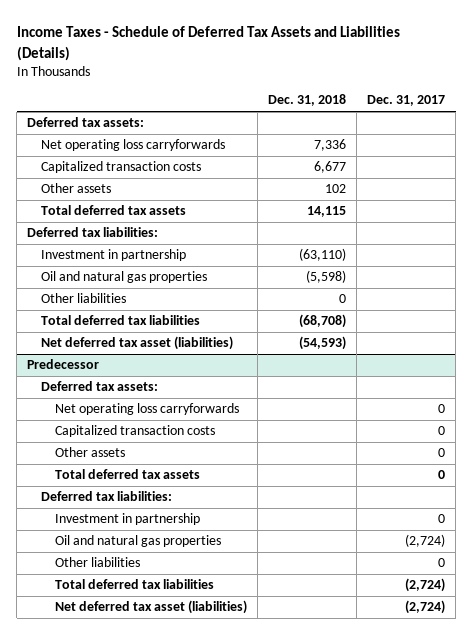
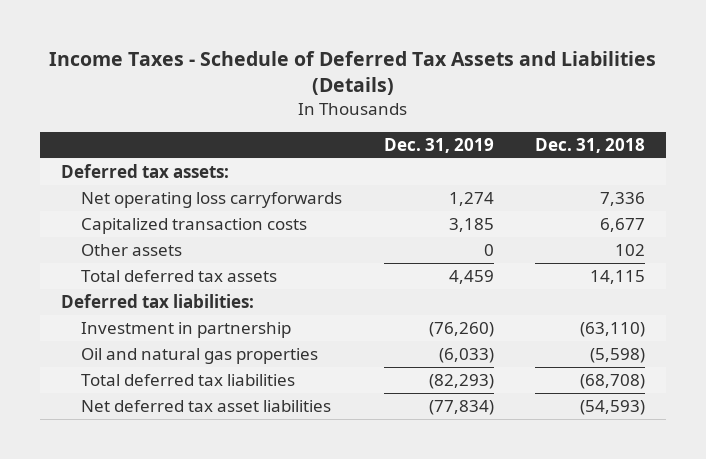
- | Dec. 31, 2018 | Dec. 31, 2017
+ | Dec. 31, 2019 | Dec. 31, 2018
- Other liabilities | 0 |
- Net deferred tax asset (liabilities) | (54,593) |
- Predecessor
- Deferred tax assets:
- Net operating loss carryforwards | | 0
- Capitalized transaction costs | | 0
- Other assets | | 0
- Total deferred tax assets | | 0
- Deferred tax liabilities:
- Investment in partnership | | 0
- Oil and natural gas properties | | (2,724)
- Other liabilities | | 0
- Total deferred tax liabilities | | (2,724)
- Net deferred tax asset (liabilities) | | (2,724)
+ Net deferred tax asset liabilities | (77,834) | (54,593)

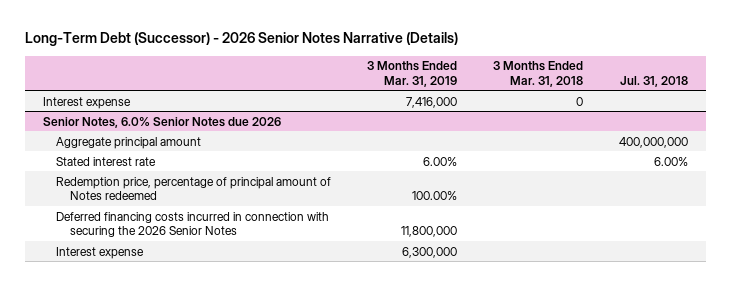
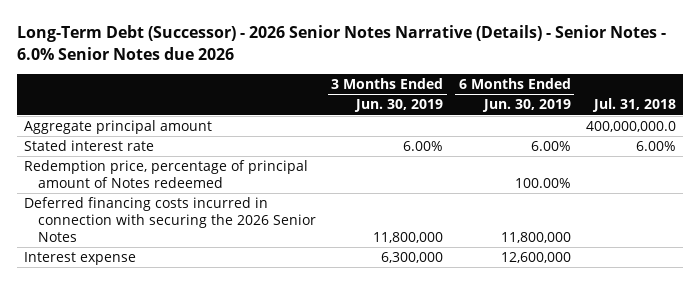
- Long-Term Debt (Successor) - 2026 Senior Notes Narrative (Details)
+ Long-Term Debt (Successor) - 2026 Senior Notes Narrative (Details) - Senior Notes - 6.0% Senior Notes due 2026
- | 3 Months Ended Mar. 31, 2019 | 3 Months Ended Mar. 31, 2018 | Jul. 31, 2018
+ | 3 Months Ended Jun. 30, 2019 | 6 Months Ended Jun. 30, 2019 | Jul. 31, 2018
+ Aggregate principal amount | | | 400,000,000.0
+ Stated interest rate | 6.00% | 6.00% | 6.00%
+ Redemption price, percentage of principal amount of Notes redeemed | | 100.00% |
+ Deferred financing costs incurred in connection with securing the 2026 Senior Notes | 11,800,000 | 11,800,000 |
- Senior Notes, 6.0% Senior Notes due 2026
- Aggregate principal amount | | | 400,000,000
- Stated interest rate | 6.00% | | 6.00%
- Redemption price, percentage of principal amount of Notes redeemed | 100.00% | |
- Deferred financing costs incurred in connection with securing the 2026 Senior Notes | 11,800,000 | |
- Interest expense | 6,300,000 | |

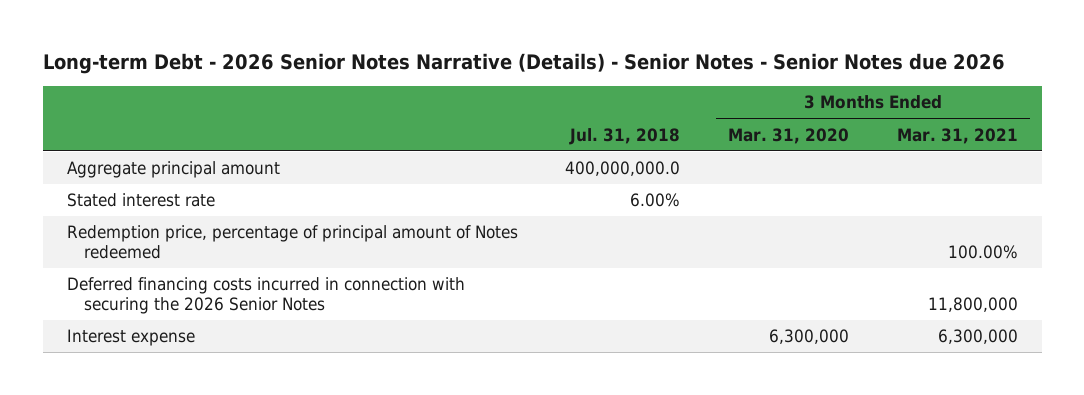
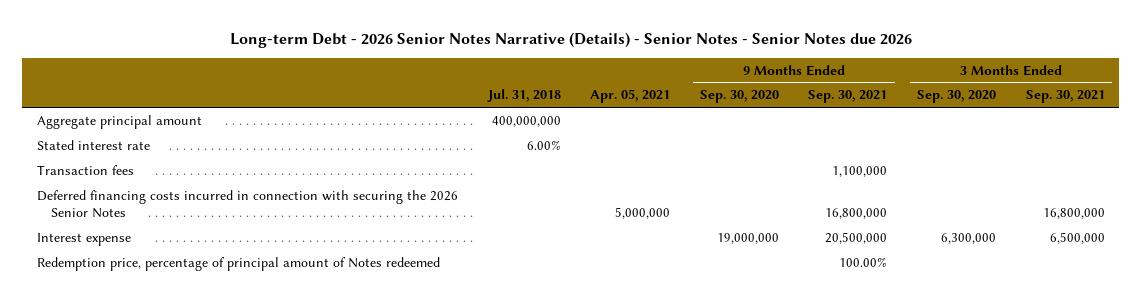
- | Jul. 31, 2018 | 3 Months Ended Mar. 31, 2020 | 3 Months Ended Mar. 31, 2021
+ | Jul. 31, 2018 | Apr. 05, 2021 | 9 Months Ended Sep. 30, 2020 | 9 Months Ended Sep. 30, 2021 | 3 Months Ended Sep. 30, 2020 | 3 Months Ended Sep. 30, 2021
- Aggregate principal amount | 400,000,000.0 | |
+ Aggregate principal amount | 400,000,000 | | | | |
+ Transaction fees | | | | 1,100,000 | |
moved down: Redemption price, percentage of principal amount of Notes redeemed | | | | 100.00% | |

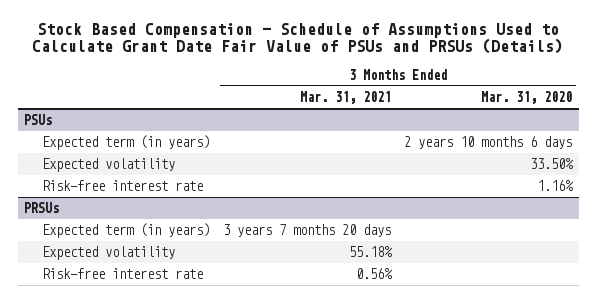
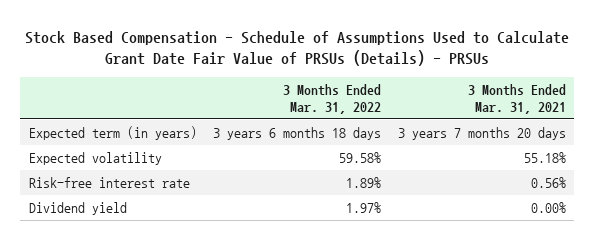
- Stock Based Compensation - Schedule of Assumptions Used to Calculate Grant Date Fair Value of PSUs and PRSUs (Details)
+ Stock Based Compensation - Schedule of Assumptions Used to Calculate Grant Date Fair Value of PRSUs (Details) - PRSUs
- | 3 Months Ended Mar. 31, 2021 | 3 Months Ended Mar. 31, 2020
+ | 3 Months Ended Mar. 31, 2022 | 3 Months Ended Mar. 31, 2021
- PSUs
- Expected term (in years) | | 2 years 10 months 6 days
- Expected volatility | | 33.50%
- Risk-free interest rate | | 1.16%
- PRSUs
+ Dividend yield | 1.97% | 0.00%

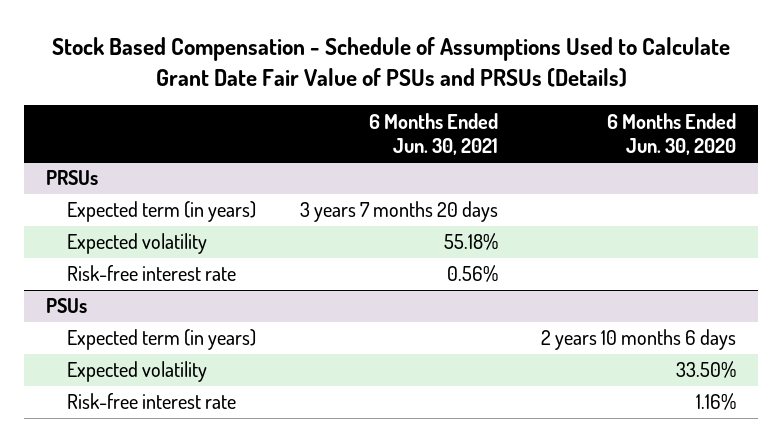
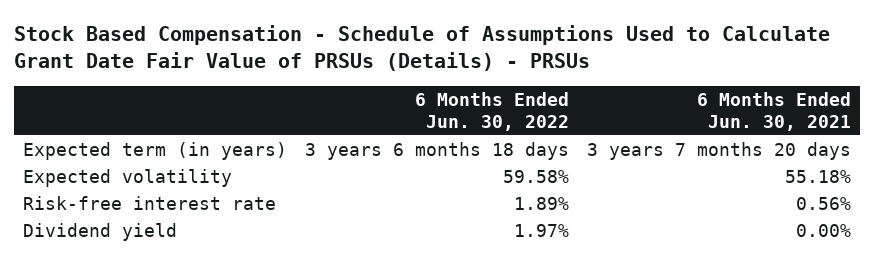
- Stock Based Compensation - Schedule of Assumptions Used to Calculate Grant Date Fair Value of PSUs and PRSUs (Details)
+ Stock Based Compensation - Schedule of Assumptions Used to Calculate Grant Date Fair Value of PRSUs (Details) - PRSUs
- | 6 Months Ended Jun. 30, 2021 | 6 Months Ended Jun. 30, 2020
+ | 6 Months Ended Jun. 30, 2022 | 6 Months Ended Jun. 30, 2021
- PRSUs
- PSUs
- Expected term (in years) | | 2 years 10 months 6 days
- Expected volatility | | 33.50%
- Risk-free interest rate | | 1.16%
+ Dividend yield | 1.97% | 0.00%

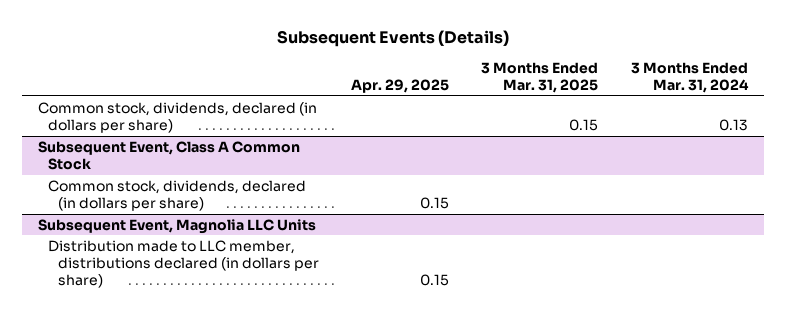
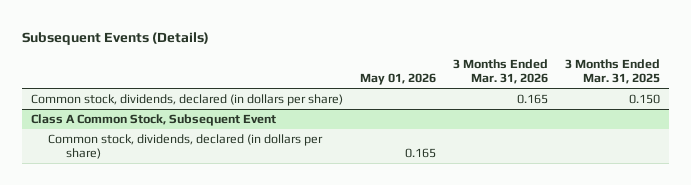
- | Apr. 29, 2025 | 3 Months Ended Mar. 31, 2025 | 3 Months Ended Mar. 31, 2024
+ | May 01, 2026 | 3 Months Ended Mar. 31, 2026 | 3 Months Ended Mar. 31, 2025
- Common stock, dividends, declared (in dollars per share) | | 0.15 | 0.13
- Subsequent Event, Class A Common Stock
+ Common stock, dividends, declared (in dollars per share) | | 0.165 | 0.150
+ Class A Common Stock, Subsequent Event
- Subsequent Event, Magnolia LLC Units
- Distribution made to LLC member, distributions declared (in dollars per share) | 0.15 | |

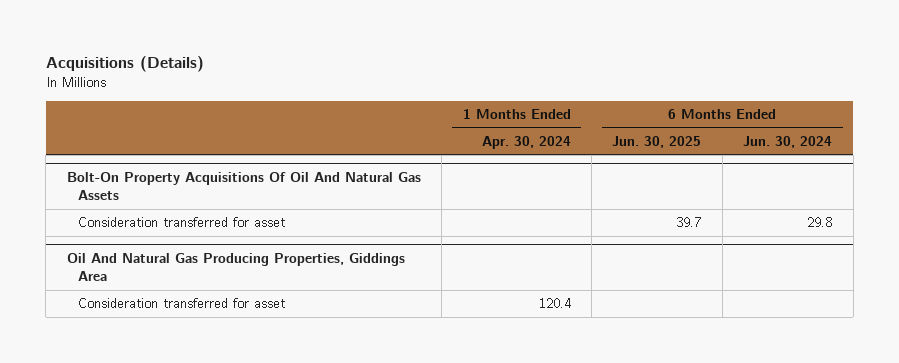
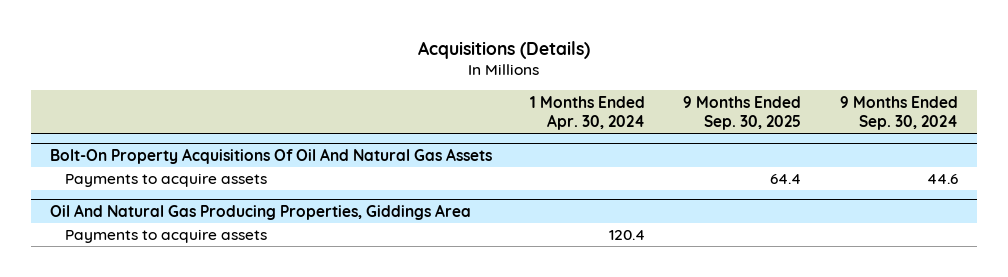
- | 1 Months Ended Apr. 30, 2024 | 6 Months Ended Jun. 30, 2025 | 6 Months Ended Jun. 30, 2024
+ | 1 Months Ended Apr. 30, 2024 | 9 Months Ended Sep. 30, 2025 | 9 Months Ended Sep. 30, 2024
@ Bolt-On Property Acquisitions Of Oil And Natural Gas Assets
- Consideration transferred for asset | | 39.7 | 29.8
+ Payments to acquire assets | | 64.4 | 44.6
@ Oil And Natural Gas Producing Properties, Giddings Area
- Consideration transferred for asset | 120.4 | |
+ Payments to acquire assets | 120.4 | |

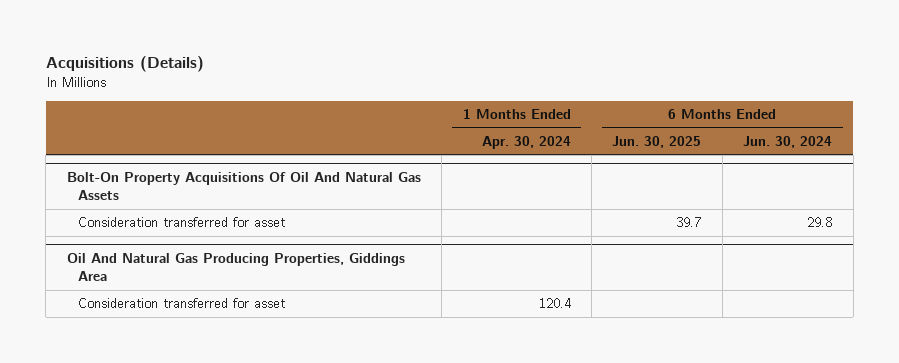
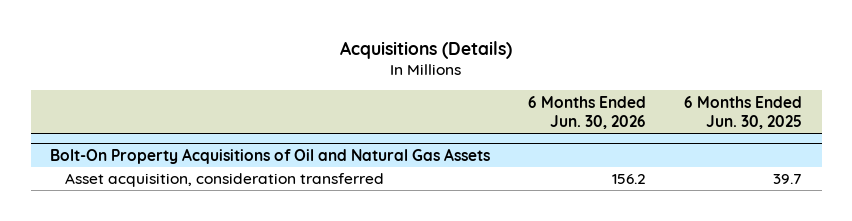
- | 1 Months Ended Apr. 30, 2024 | 6 Months Ended Jun. 30, 2025 | 6 Months Ended Jun. 30, 2024
+ | 6 Months Ended Jun. 30, 2026 | 6 Months Ended Jun. 30, 2025
- Bolt-On Property Acquisitions Of Oil And Natural Gas Assets
- Consideration transferred for asset | | 39.7 | 29.8
- Oil And Natural Gas Producing Properties, Giddings Area
- Consideration transferred for asset | 120.4 | |
+ Bolt-On Property Acquisitions of Oil and Natural Gas Assets
+ Asset acquisition, consideration transferred | 156.2 | 39.7

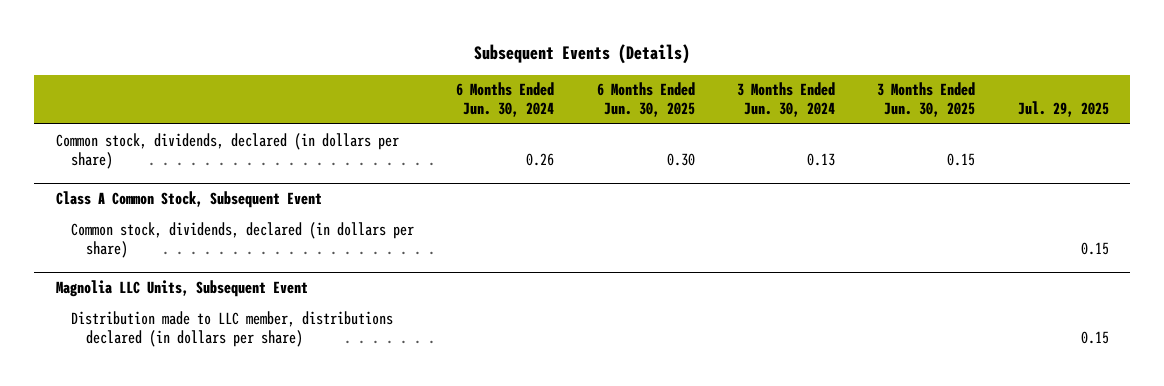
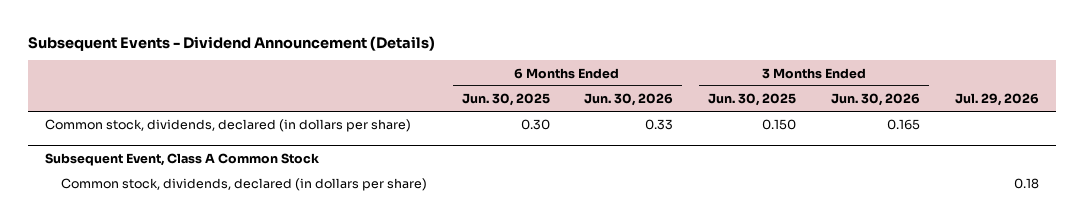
- Subsequent Events (Details)
+ Subsequent Events - Dividend Announcement (Details)
- | 6 Months Ended Jun. 30, 2024 | 6 Months Ended Jun. 30, 2025 | 3 Months Ended Jun. 30, 2024 | 3 Months Ended Jun. 30, 2025 | Jul. 29, 2025
+ | 6 Months Ended Jun. 30, 2025 | 6 Months Ended Jun. 30, 2026 | 3 Months Ended Jun. 30, 2025 | 3 Months Ended Jun. 30, 2026 | Jul. 29, 2026
- Common stock, dividends, declared (in dollars per share) | 0.26 | 0.30 | 0.13 | 0.15 |
- Class A Common Stock, Subsequent Event
+ Common stock, dividends, declared (in dollars per share) | 0.30 | 0.33 | 0.150 | 0.165 |
+ Subsequent Event, Class A Common Stock
- Magnolia LLC Units, Subsequent Event
- Distribution made to LLC member, distributions declared (in dollars per share) | | | | | 0.15

